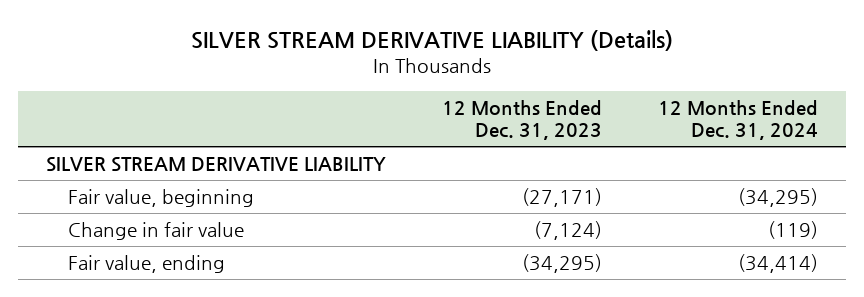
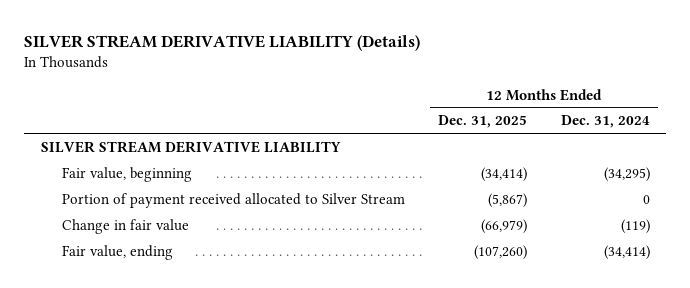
- | 12 Months Ended Dec. 31, 2023 | 12 Months Ended Dec. 31, 2024
+ | 12 Months Ended Dec. 31, 2025 | 12 Months Ended Dec. 31, 2024
+ Portion of payment received allocated to Silver Stream | (5,867) | 0

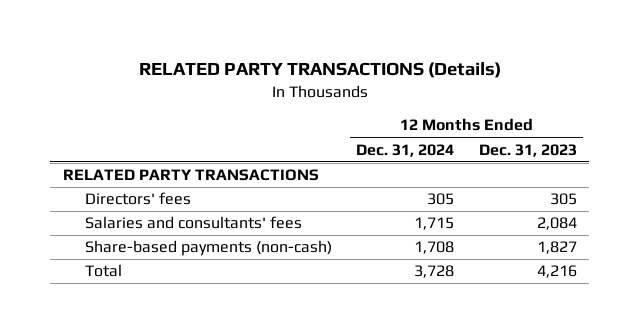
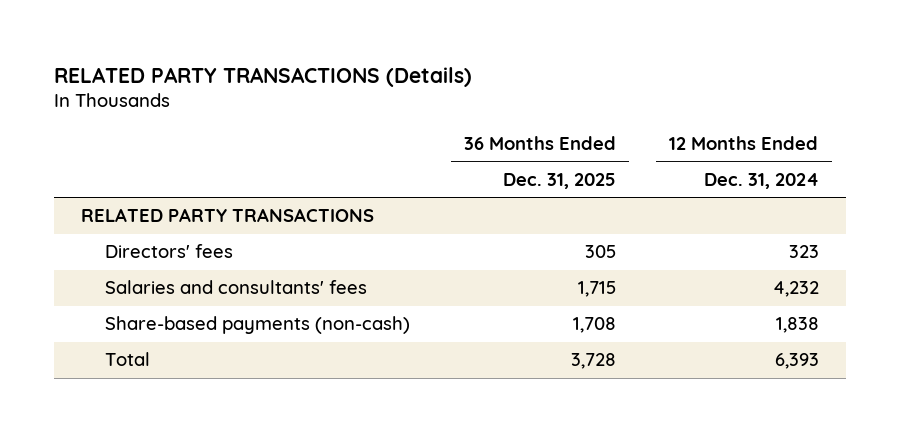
- | 12 Months Ended Dec. 31, 2024 | 12 Months Ended Dec. 31, 2023
+ | 36 Months Ended Dec. 31, 2025 | 12 Months Ended Dec. 31, 2024
- Directors' fees | 305 | 305
- Salaries and consultants' fees | 1,715 | 2,084
- Share-based payments (non-cash) | 1,708 | 1,827
- Total | 3,728 | 4,216
+ Directors' fees | 305 | 323
+ Salaries and consultants' fees | 1,715 | 4,232
+ Share-based payments (non-cash) | 1,708 | 1,838
+ Total | 3,728 | 6,393

